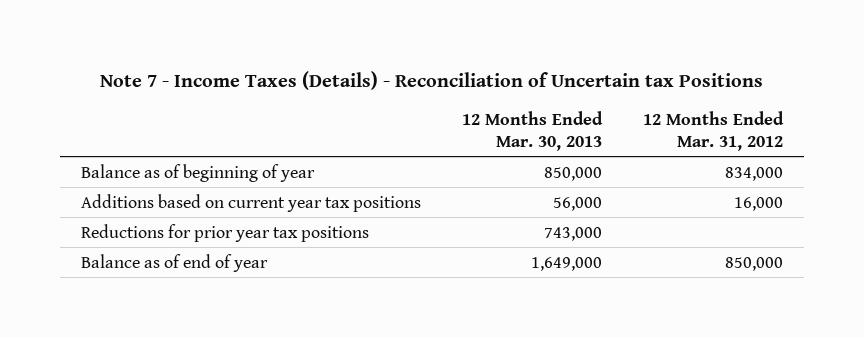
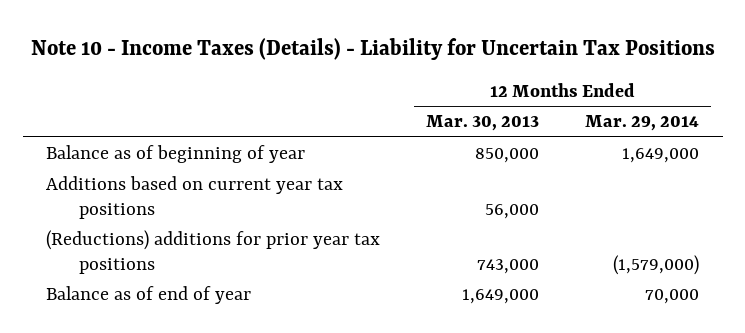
- Note 7 - Income Taxes (Details) - Reconciliation of Uncertain tax Positions
+ Note 10 - Income Taxes (Details) - Liability for Uncertain Tax Positions
- | 12 Months Ended Mar. 30, 2013 | 12 Months Ended Mar. 31, 2012
+ | 12 Months Ended Mar. 30, 2013 | 12 Months Ended Mar. 29, 2014
- Reductions for prior year tax positions | 743,000 |
+ (Reductions) additions for prior year tax positions | 743,000 | (1,579,000)

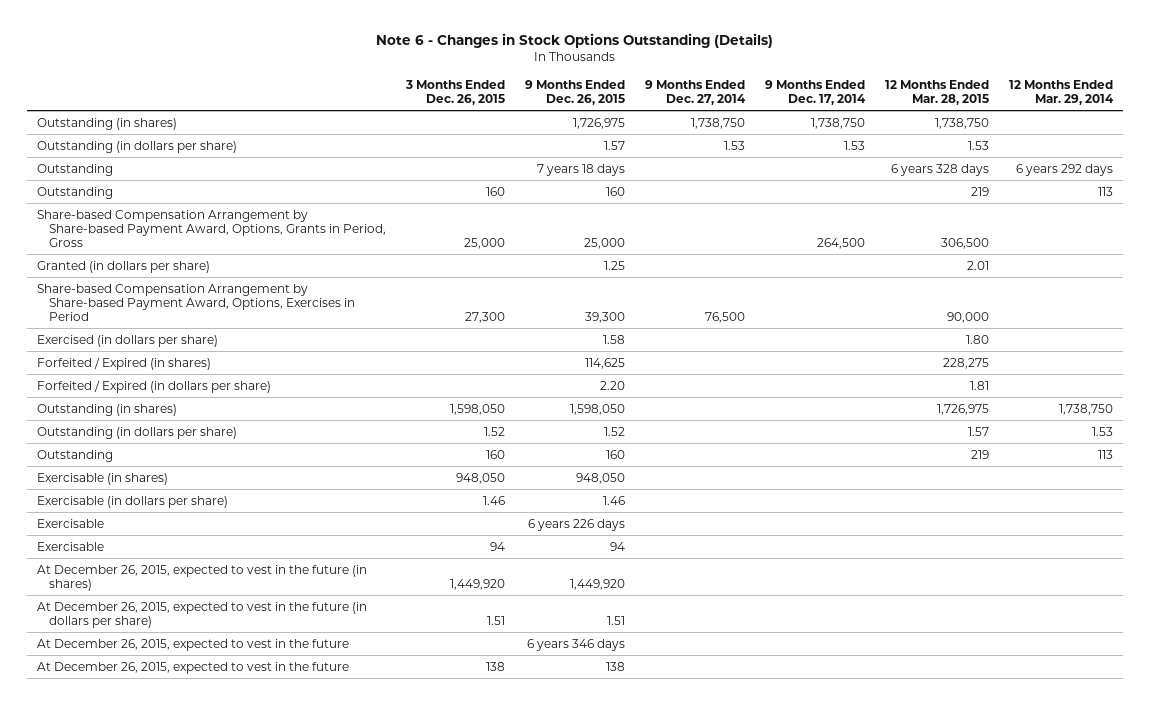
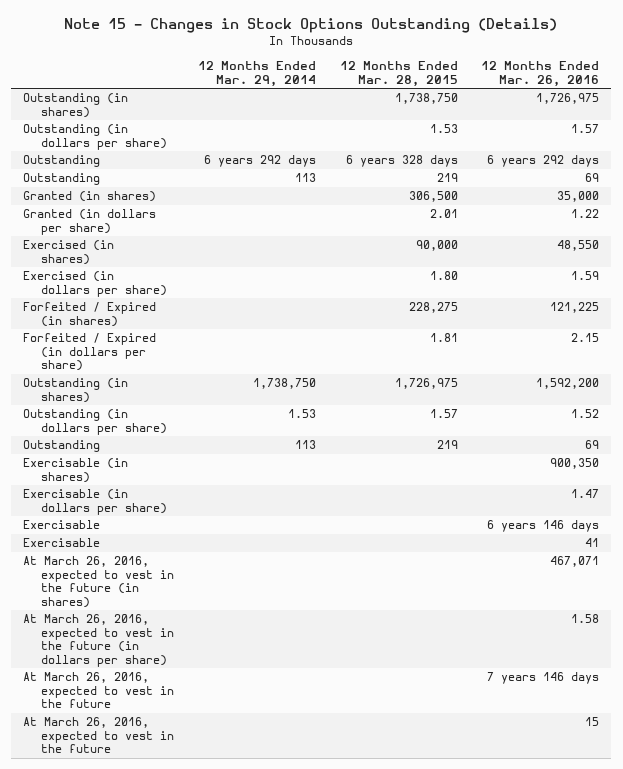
- Note 6 - Changes in Stock Options Outstanding (Details)
+ Note 15 - Changes in Stock Options Outstanding (Details)
- | 3 Months Ended Dec. 26, 2015 | 9 Months Ended Dec. 26, 2015 | 9 Months Ended Dec. 27, 2014 | 9 Months Ended Dec. 17, 2014 | 12 Months Ended Mar. 28, 2015 | 12 Months Ended Mar. 29, 2014
+ | 12 Months Ended Mar. 29, 2014 | 12 Months Ended Mar. 28, 2015 | 12 Months Ended Mar. 26, 2016
- Share-based Compensation Arrangement by Share-based Payment Award, Options, Grants in Period, Gross | 25,000 | 25,000 | | 264,500 | 306,500 |
+ Granted (in shares) | | 306,500 | 35,000
- Share-based Compensation Arrangement by Share-based Payment Award, Options, Exercises in Period | 27,300 | 39,300 | 76,500 | | 90,000 |
+ Exercised (in shares) | | 90,000 | 48,550
- At December 26, 2015, expected to vest in the future (in shares) | 1,449,920 | 1,449,920 | | | |
- At December 26, 2015, expected to vest in the future (in dollars per share) | 1.51 | 1.51 | | | |
- At December 26, 2015, expected to vest in the future | | 6 years 346 days | | | |
- At December 26, 2015, expected to vest in the future | 138 | 138 | | | |
+ At March 26, 2016, expected to vest in the future (in shares) | | | 467,071
+ At March 26, 2016, expected to vest in the future (in dollars per share) | | | 1.58
+ At March 26, 2016, expected to vest in the future | | | 7 years 146 days
+ At March 26, 2016, expected to vest in the future | | | 15

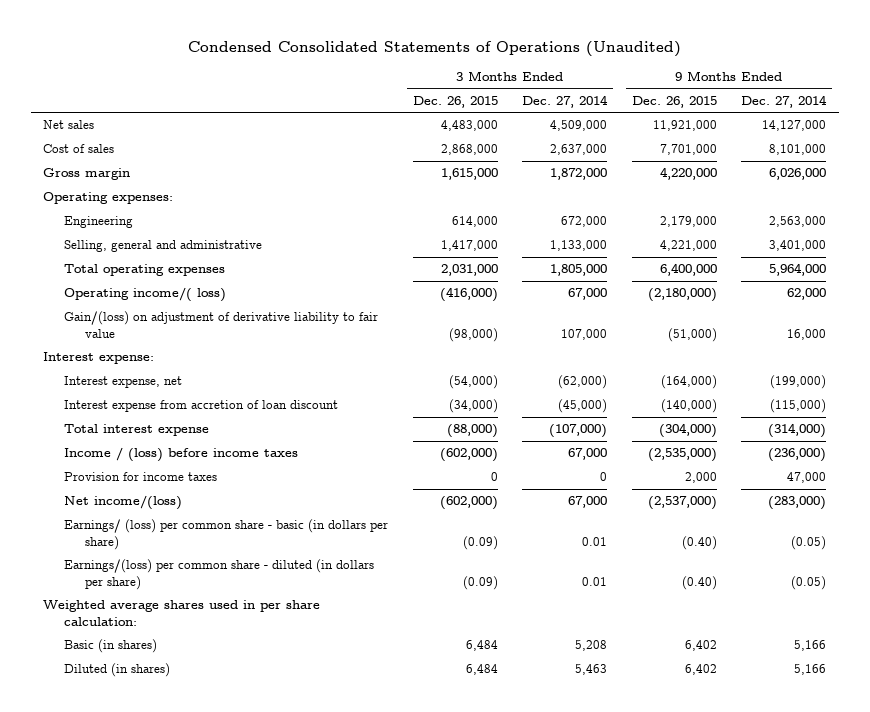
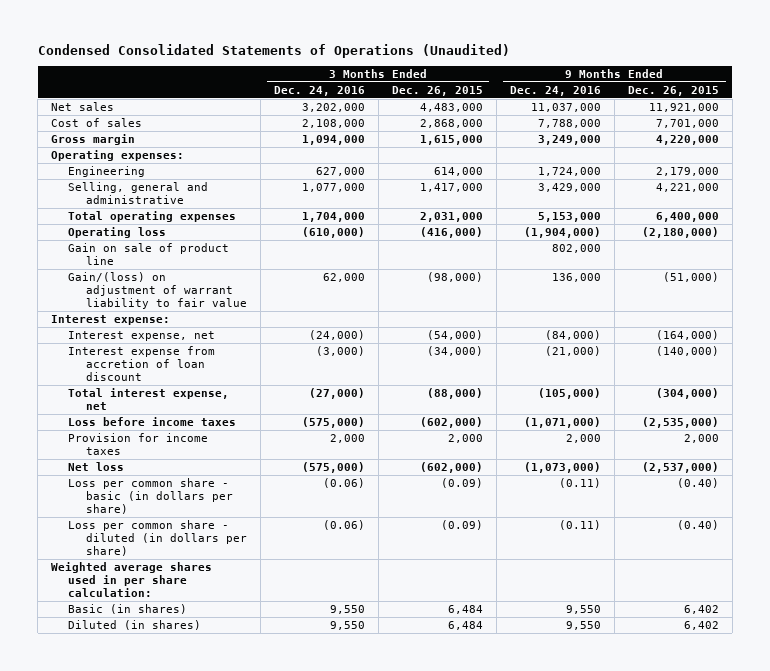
- | 3 Months Ended Dec. 26, 2015 | 3 Months Ended Dec. 27, 2014 | 9 Months Ended Dec. 26, 2015 | 9 Months Ended Dec. 27, 2014
+ | 3 Months Ended Dec. 24, 2016 | 3 Months Ended Dec. 26, 2015 | 9 Months Ended Dec. 24, 2016 | 9 Months Ended Dec. 26, 2015
- Operating income/( loss) | (416,000) | 67,000 | (2,180,000) | 62,000
- Gain/(loss) on adjustment of derivative liability to fair value | (98,000) | 107,000 | (51,000) | 16,000
+ Operating loss | (610,000) | (416,000) | (1,904,000) | (2,180,000)
+ Gain on sale of product line | | | 802,000 |
+ Gain/(loss) on adjustment of warrant liability to fair value | 62,000 | (98,000) | 136,000 | (51,000)
- Total interest expense | (88,000) | (107,000) | (304,000) | (314,000)
- Income / (loss) before income taxes | (602,000) | 67,000 | (2,535,000) | (236,000)
- Provision for income taxes | 0 | 0 | 2,000 | 47,000
- Net income/(loss) | (602,000) | 67,000 | (2,537,000) | (283,000)
- Earnings/ (loss) per common share - basic (in dollars per share) | (0.09) | 0.01 | (0.40) | (0.05)
- Earnings/(loss) per common share - diluted (in dollars per share) | (0.09) | 0.01 | (0.40) | (0.05)
+ Total interest expense, net | (27,000) | (88,000) | (105,000) | (304,000)
+ Loss before income taxes | (575,000) | (602,000) | (1,071,000) | (2,535,000)
+ Provision for income taxes | 2,000 | 2,000 | 2,000 | 2,000
+ Net loss | (575,000) | (602,000) | (1,073,000) | (2,537,000)
+ Loss per common share - basic (in dollars per share) | (0.06) | (0.09) | (0.11) | (0.40)
+ Loss per common share - diluted (in dollars per share) | (0.06) | (0.09) | (0.11) | (0.40)

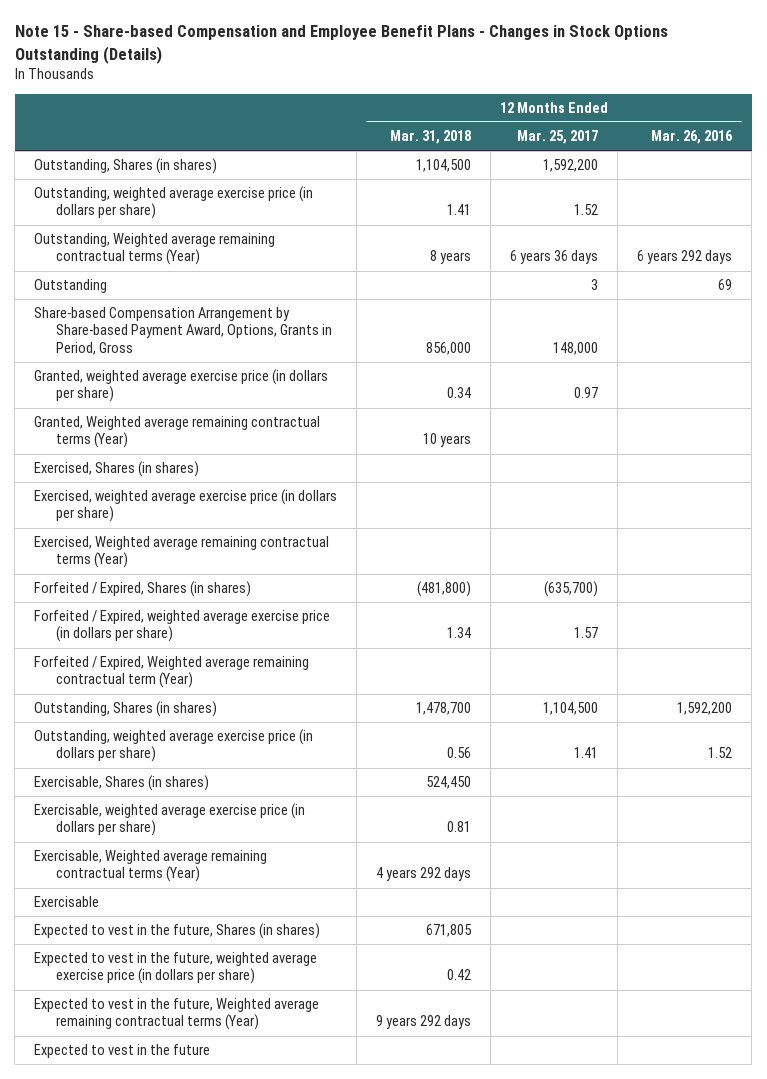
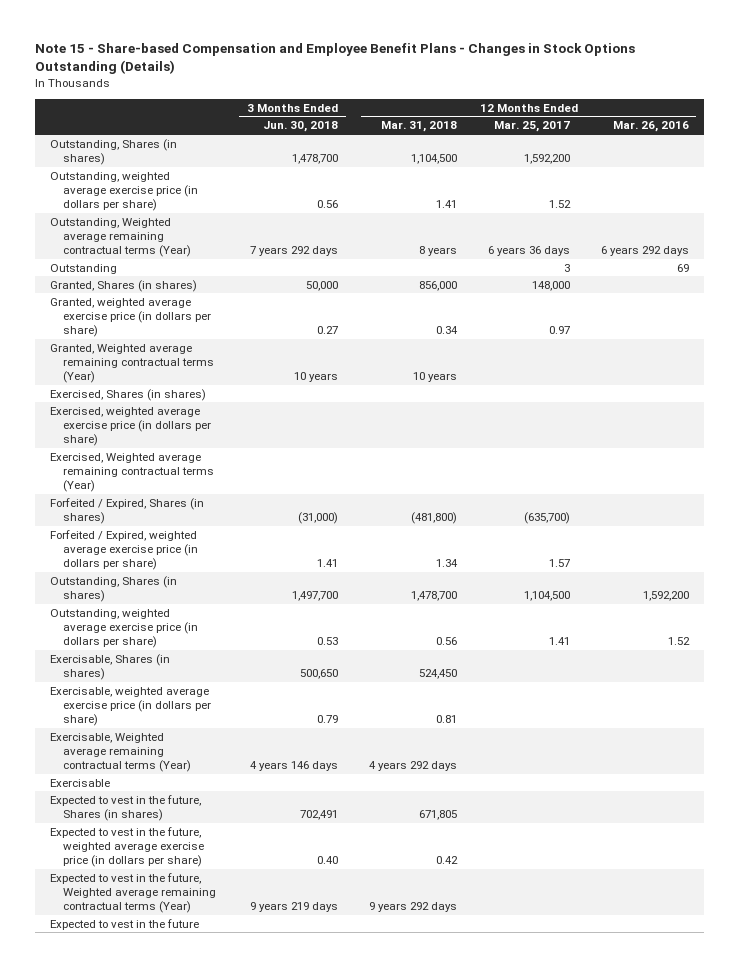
- | 12 Months Ended Mar. 31, 2018 | 12 Months Ended Mar. 25, 2017 | 12 Months Ended Mar. 26, 2016
+ | 3 Months Ended Jun. 30, 2018 | 12 Months Ended Mar. 31, 2018 | 12 Months Ended Mar. 25, 2017 | 12 Months Ended Mar. 26, 2016
- Share-based Compensation Arrangement by Share-based Payment Award, Options, Grants in Period, Gross | 856,000 | 148,000 |
+ Granted, Shares (in shares) | 50,000 | 856,000 | 148,000 |
- Forfeited / Expired, Weighted average remaining contractual term (Year)

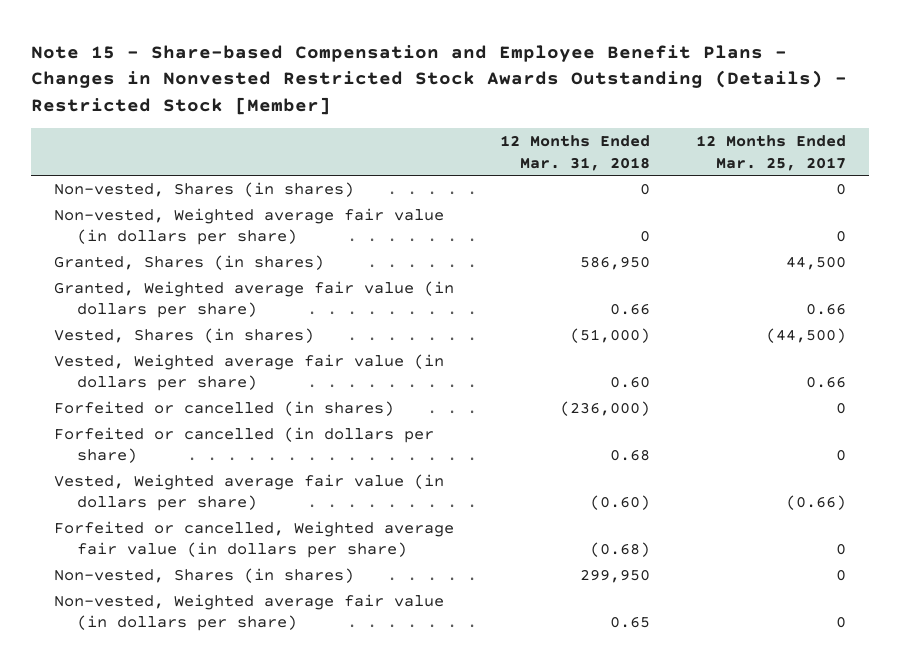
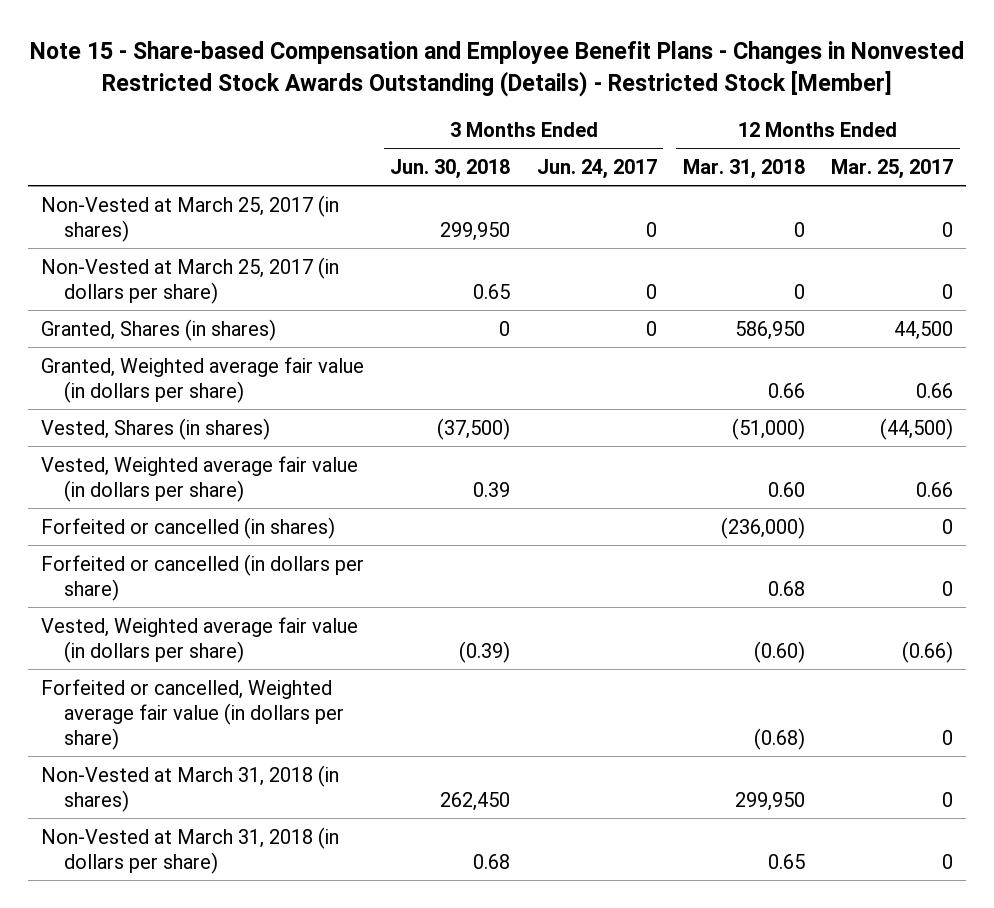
- | 12 Months Ended Mar. 31, 2018 | 12 Months Ended Mar. 25, 2017
+ | 3 Months Ended Jun. 30, 2018 | 3 Months Ended Jun. 24, 2017 | 12 Months Ended Mar. 31, 2018 | 12 Months Ended Mar. 25, 2017
- Non-vested, Shares (in shares) | 0 | 0
- Non-vested, Weighted average fair value (in dollars per share) | 0 | 0
+ Non-Vested at March 25, 2017 (in shares) | 299,950 | 0 | 0 | 0
+ Non-Vested at March 25, 2017 (in dollars per share) | 0.65 | 0 | 0 | 0
- Non-vested, Shares (in shares) | 299,950 | 0
- Non-vested, Weighted average fair value (in dollars per share) | 0.65 | 0
+ Non-Vested at March 31, 2018 (in shares) | 262,450 | | 299,950 | 0
+ Non-Vested at March 31, 2018 (in dollars per share) | 0.68 | | 0.65 | 0

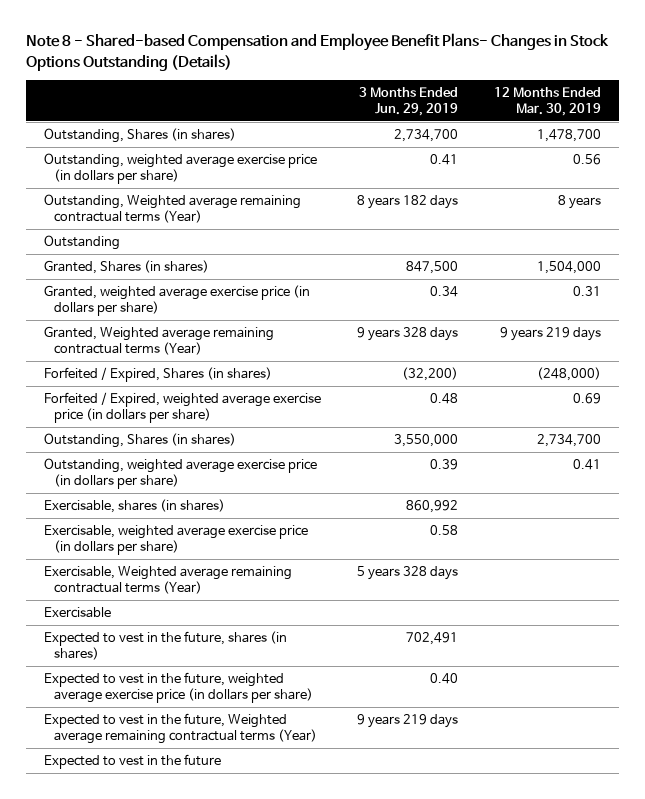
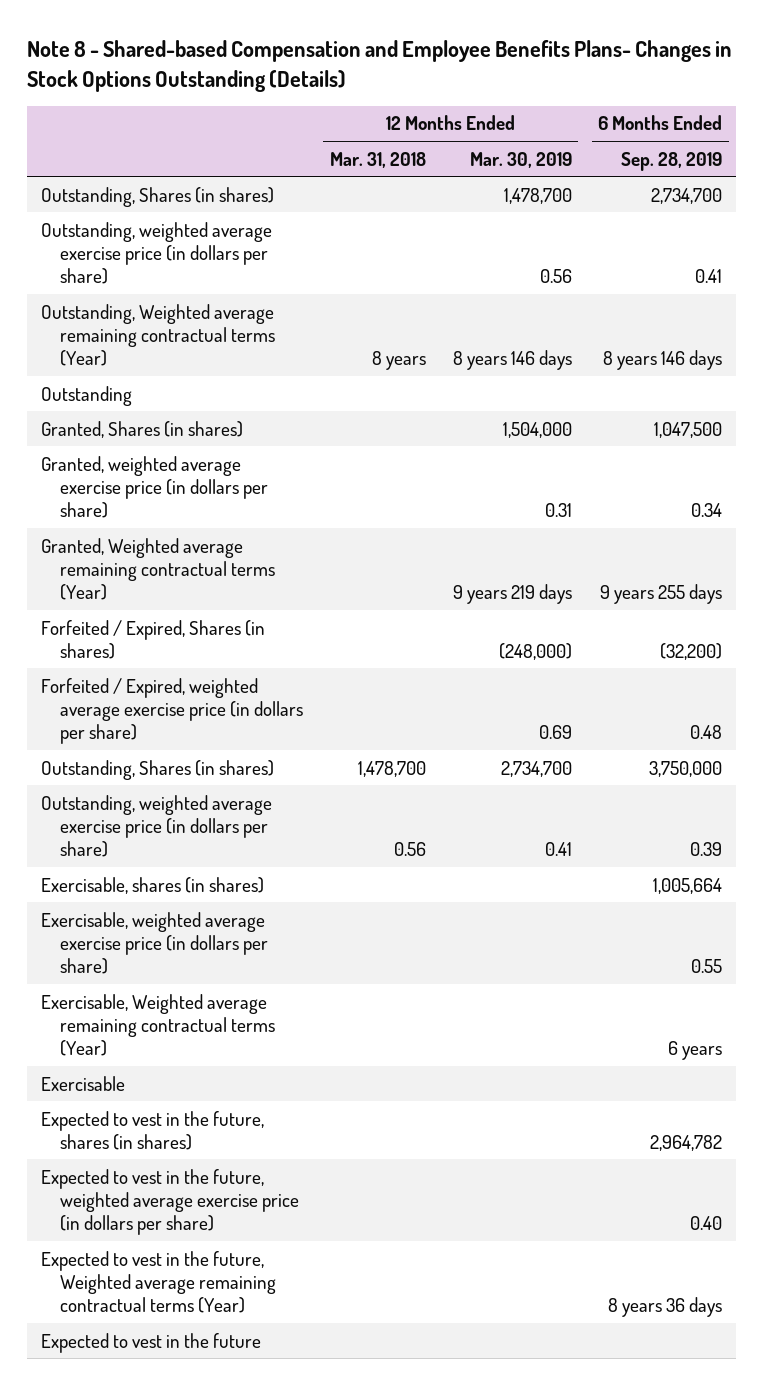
- Note 8 - Shared-based Compensation and Employee Benefit Plans- Changes in Stock Options Outstanding (Details)
+ Note 8 - Shared-based Compensation and Employee Benefits Plans- Changes in Stock Options Outstanding (Details)
- | 3 Months Ended Jun. 29, 2019 | 12 Months Ended Mar. 30, 2019
+ | 12 Months Ended Mar. 31, 2018 | 12 Months Ended Mar. 30, 2019 | 6 Months Ended Sep. 28, 2019
- Outstanding, Weighted average remaining contractual terms (Year) | 8 years 182 days | 8 years
+ Outstanding, Weighted average remaining contractual terms (Year) | 8 years | 8 years 146 days | 8 years 146 days

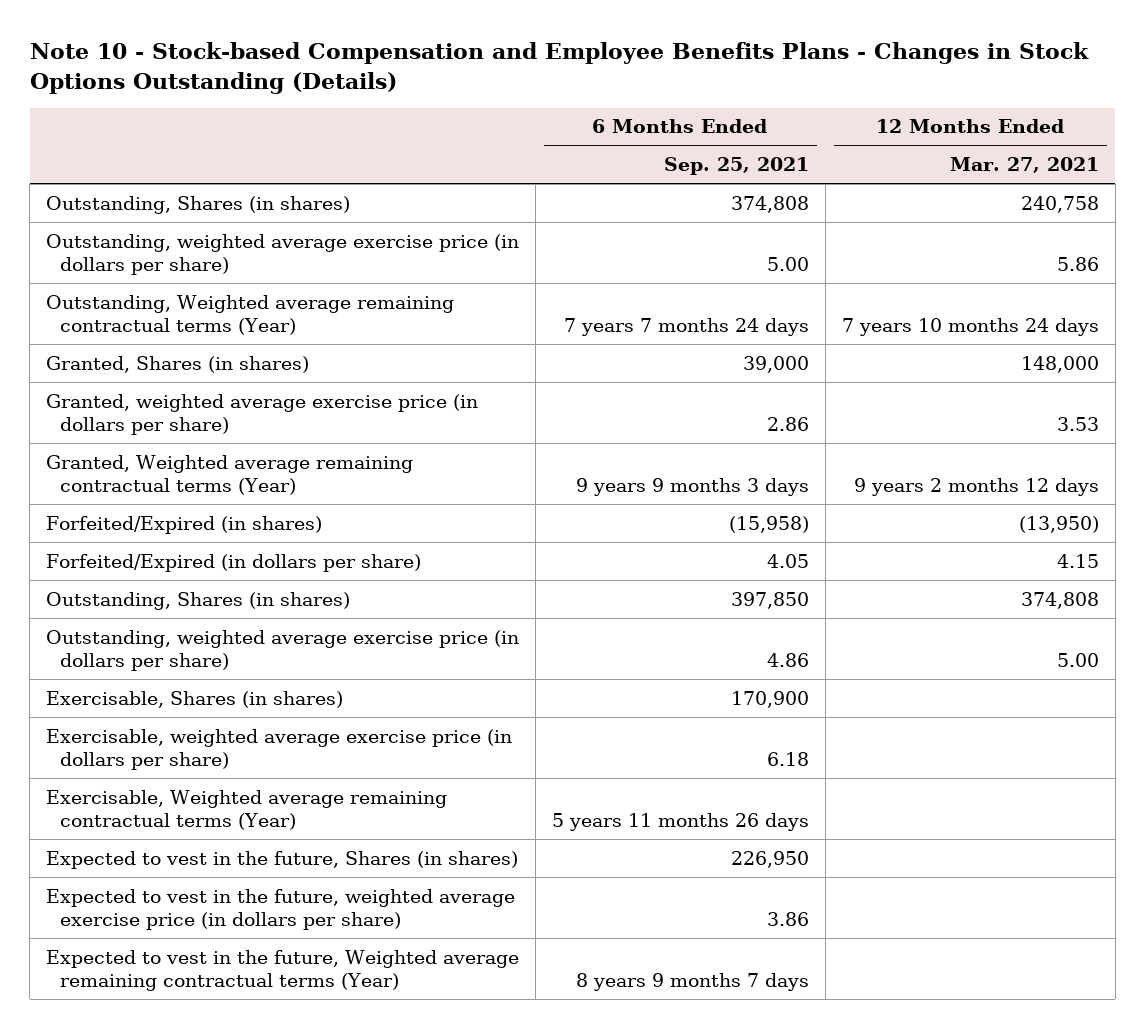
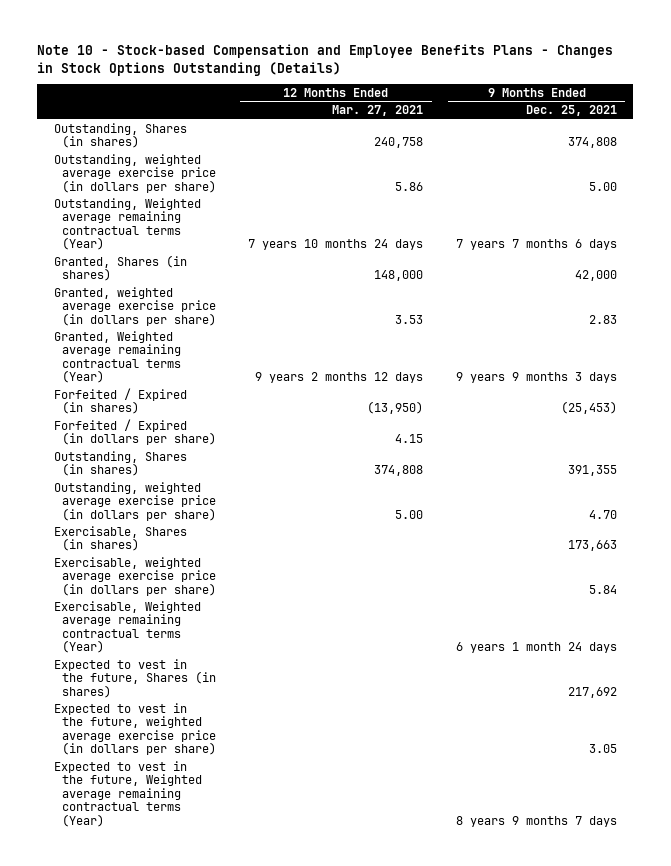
- | 6 Months Ended Sep. 25, 2021 | 12 Months Ended Mar. 27, 2021
+ | 12 Months Ended Mar. 27, 2021 | 9 Months Ended Dec. 25, 2021
- Forfeited/Expired (in shares) | (15,958) | (13,950)
- Forfeited/Expired (in dollars per share) | 4.05 | 4.15
+ Forfeited / Expired (in shares) | (13,950) | (25,453)
+ Forfeited / Expired (in dollars per share) | 4.15 |

